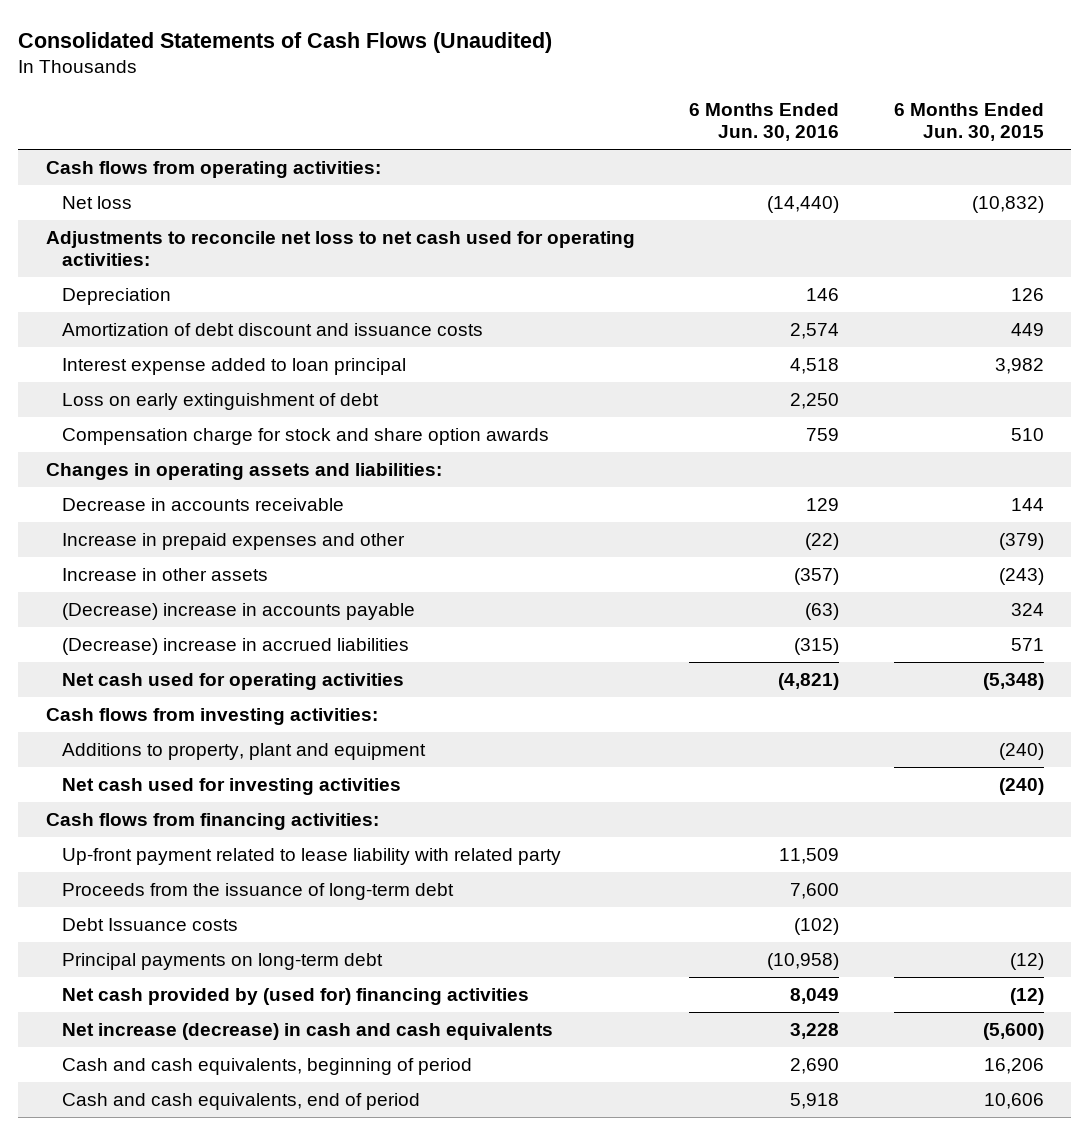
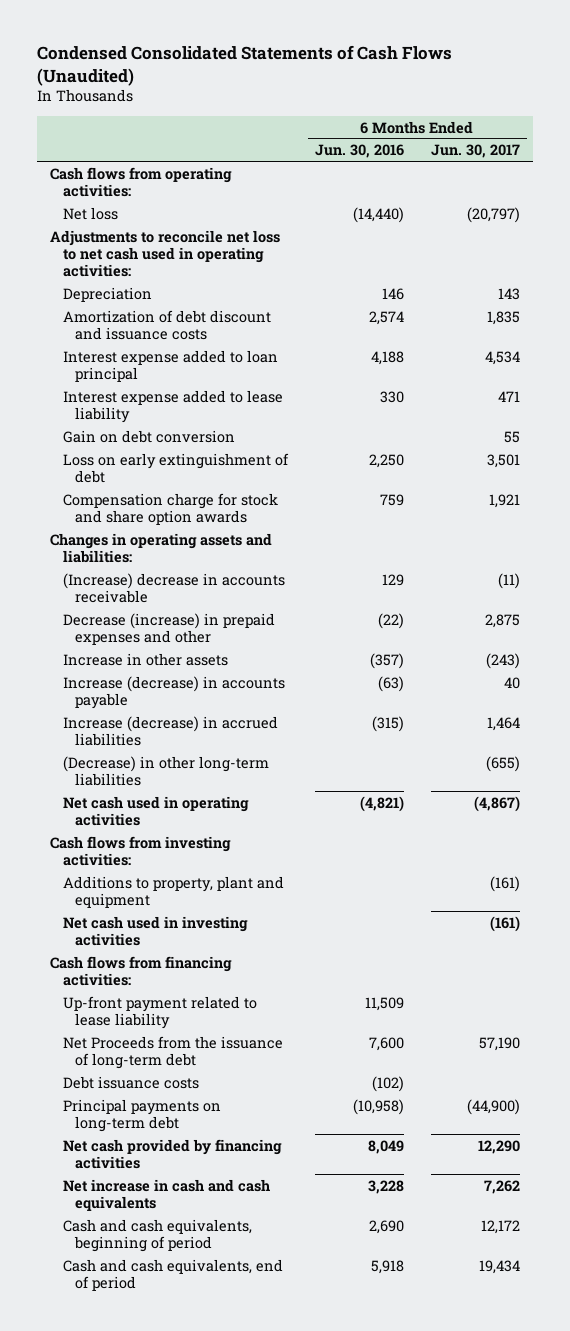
- Consolidated Statements of Cash Flows (Unaudited)
+ Condensed Consolidated Statements of Cash Flows (Unaudited)
- | 6 Months Ended Jun. 30, 2016 | 6 Months Ended Jun. 30, 2015
+ | 6 Months Ended Jun. 30, 2016 | 6 Months Ended Jun. 30, 2017
- Adjustments to reconcile net loss to net cash used for operating activities:
+ Adjustments to reconcile net loss to net cash used in operating activities:
- Interest expense added to loan principal | 4,518 | 3,982
+ Interest expense added to loan principal | 4,188 | 4,534
+ Interest expense added to lease liability | 330 | 471
+ Gain on debt conversion | | 55
- Decrease in accounts receivable | 129 | 144
- Increase in prepaid expenses and other | (22) | (379)
+ (Increase) decrease in accounts receivable | 129 | (11)
+ Decrease (increase) in prepaid expenses and other | (22) | 2,875
- (Decrease) increase in accounts payable | (63) | 324
- (Decrease) increase in accrued liabilities | (315) | 571
- Net cash used for operating activities | (4,821) | (5,348)
+ Increase (decrease) in accounts payable | (63) | 40
+ Increase (decrease) in accrued liabilities | (315) | 1,464
+ (Decrease) in other long-term liabilities | | (655)
+ Net cash used in operating activities | (4,821) | (4,867)
- Net cash used for investing activities | | (240)
+ Net cash used in investing activities | | (161)
- Up-front payment related to lease liability with related party | 11,509 |
- Proceeds from the issuance of long-term debt | 7,600 |
- Debt Issuance costs | (102) |
+ Up-front payment related to lease liability | 11,509 |
+ Net Proceeds from the issuance of long-term debt | 7,600 | 57,190
+ Debt issuance costs | (102) |
- Net cash provided by (used for) financing activities | 8,049 | (12)
- Net increase (decrease) in cash and cash equivalents | 3,228 | (5,600)
+ Net cash provided by financing activities | 8,049 | 12,290
+ Net increase in cash and cash equivalents | 3,228 | 7,262

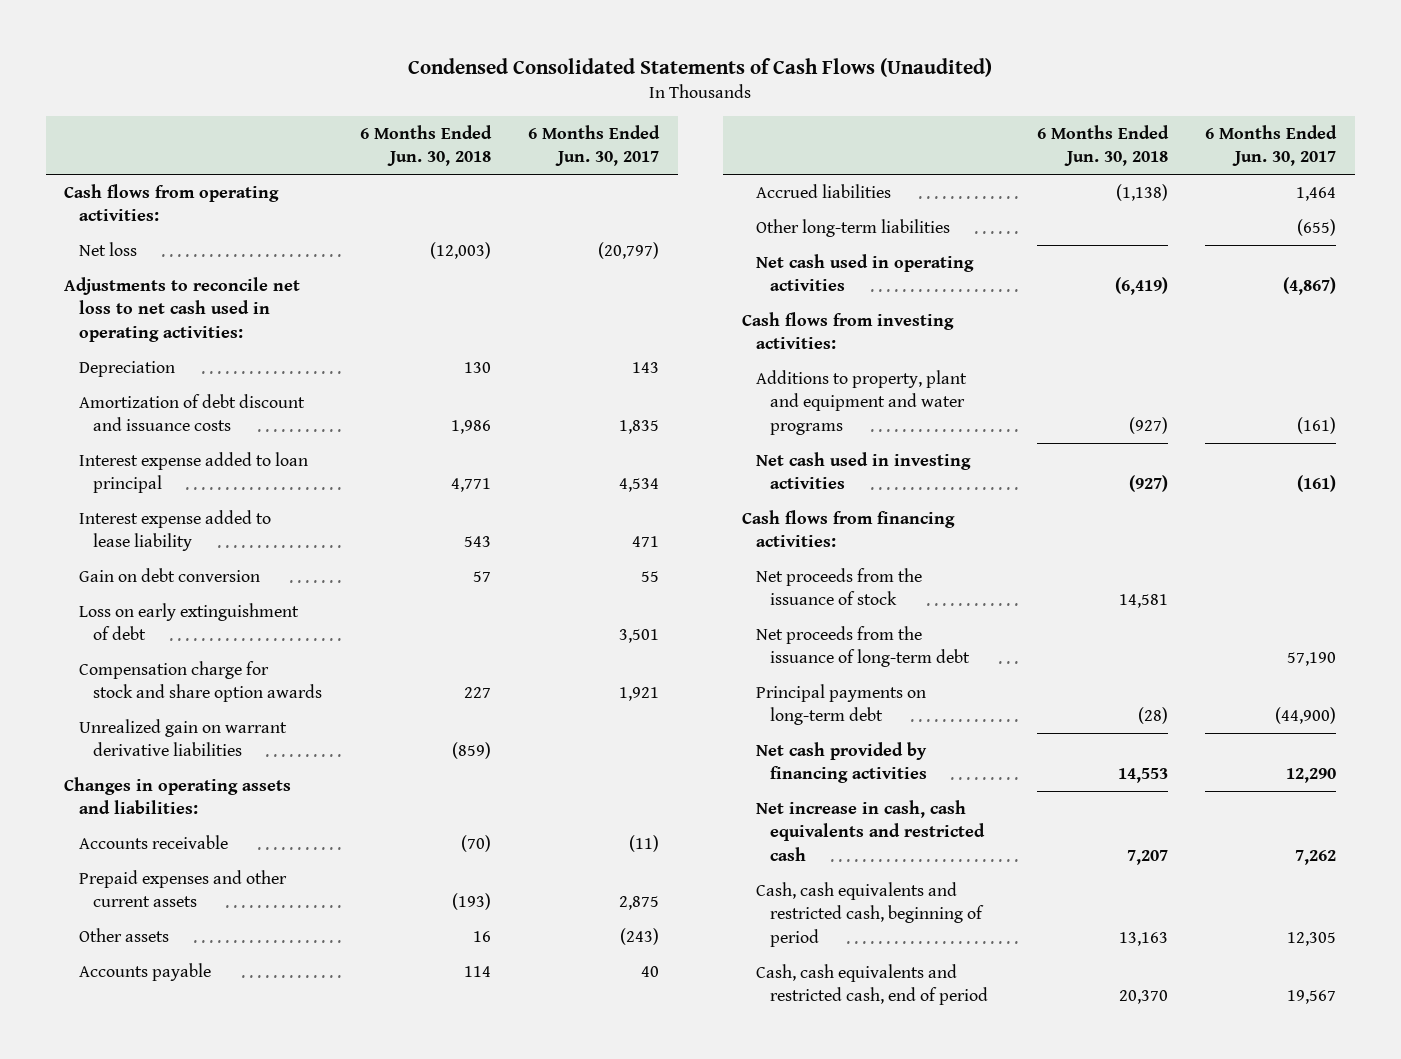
- | 6 Months Ended Jun. 30, 2016 | 6 Months Ended Jun. 30, 2017
+ | 6 Months Ended Jun. 30, 2018 | 6 Months Ended Jun. 30, 2017
+ Unrealized gain on warrant derivative liabilities | (859) |
- (Increase) decrease in accounts receivable | 129 | (11)
- Decrease (increase) in prepaid expenses and other | (22) | 2,875
- Increase in other assets | (357) | (243)
- Increase (decrease) in accounts payable | (63) | 40
- Increase (decrease) in accrued liabilities | (315) | 1,464
- (Decrease) in other long-term liabilities | | (655)
+ Accounts receivable | (70) | (11)
+ Prepaid expenses and other current assets | (193) | 2,875
+ Other assets | 16 | (243)
+ Accounts payable | 114 | 40
+ Accrued liabilities | (1,138) | 1,464
+ Other long-term liabilities | | (655)
- Additions to property, plant and equipment | | (161)
+ Additions to property, plant and equipment and water programs | (927) | (161)
- Up-front payment related to lease liability | 11,509 |
- Net Proceeds from the issuance of long-term debt | 7,600 | 57,190
- Debt issuance costs | (102) |
+ Net proceeds from the issuance of stock | 14,581 |
+ Net proceeds from the issuance of long-term debt | | 57,190
- Net increase in cash and cash equivalents | 3,228 | 7,262
- Cash and cash equivalents, beginning of period | 2,690 | 12,172
- Cash and cash equivalents, end of period | 5,918 | 19,434
+ Net increase in cash, cash equivalents and restricted cash | 7,207 | 7,262
+ Cash, cash equivalents and restricted cash, beginning of period | 13,163 | 12,305
+ Cash, cash equivalents and restricted cash, end of period | 20,370 | 19,567

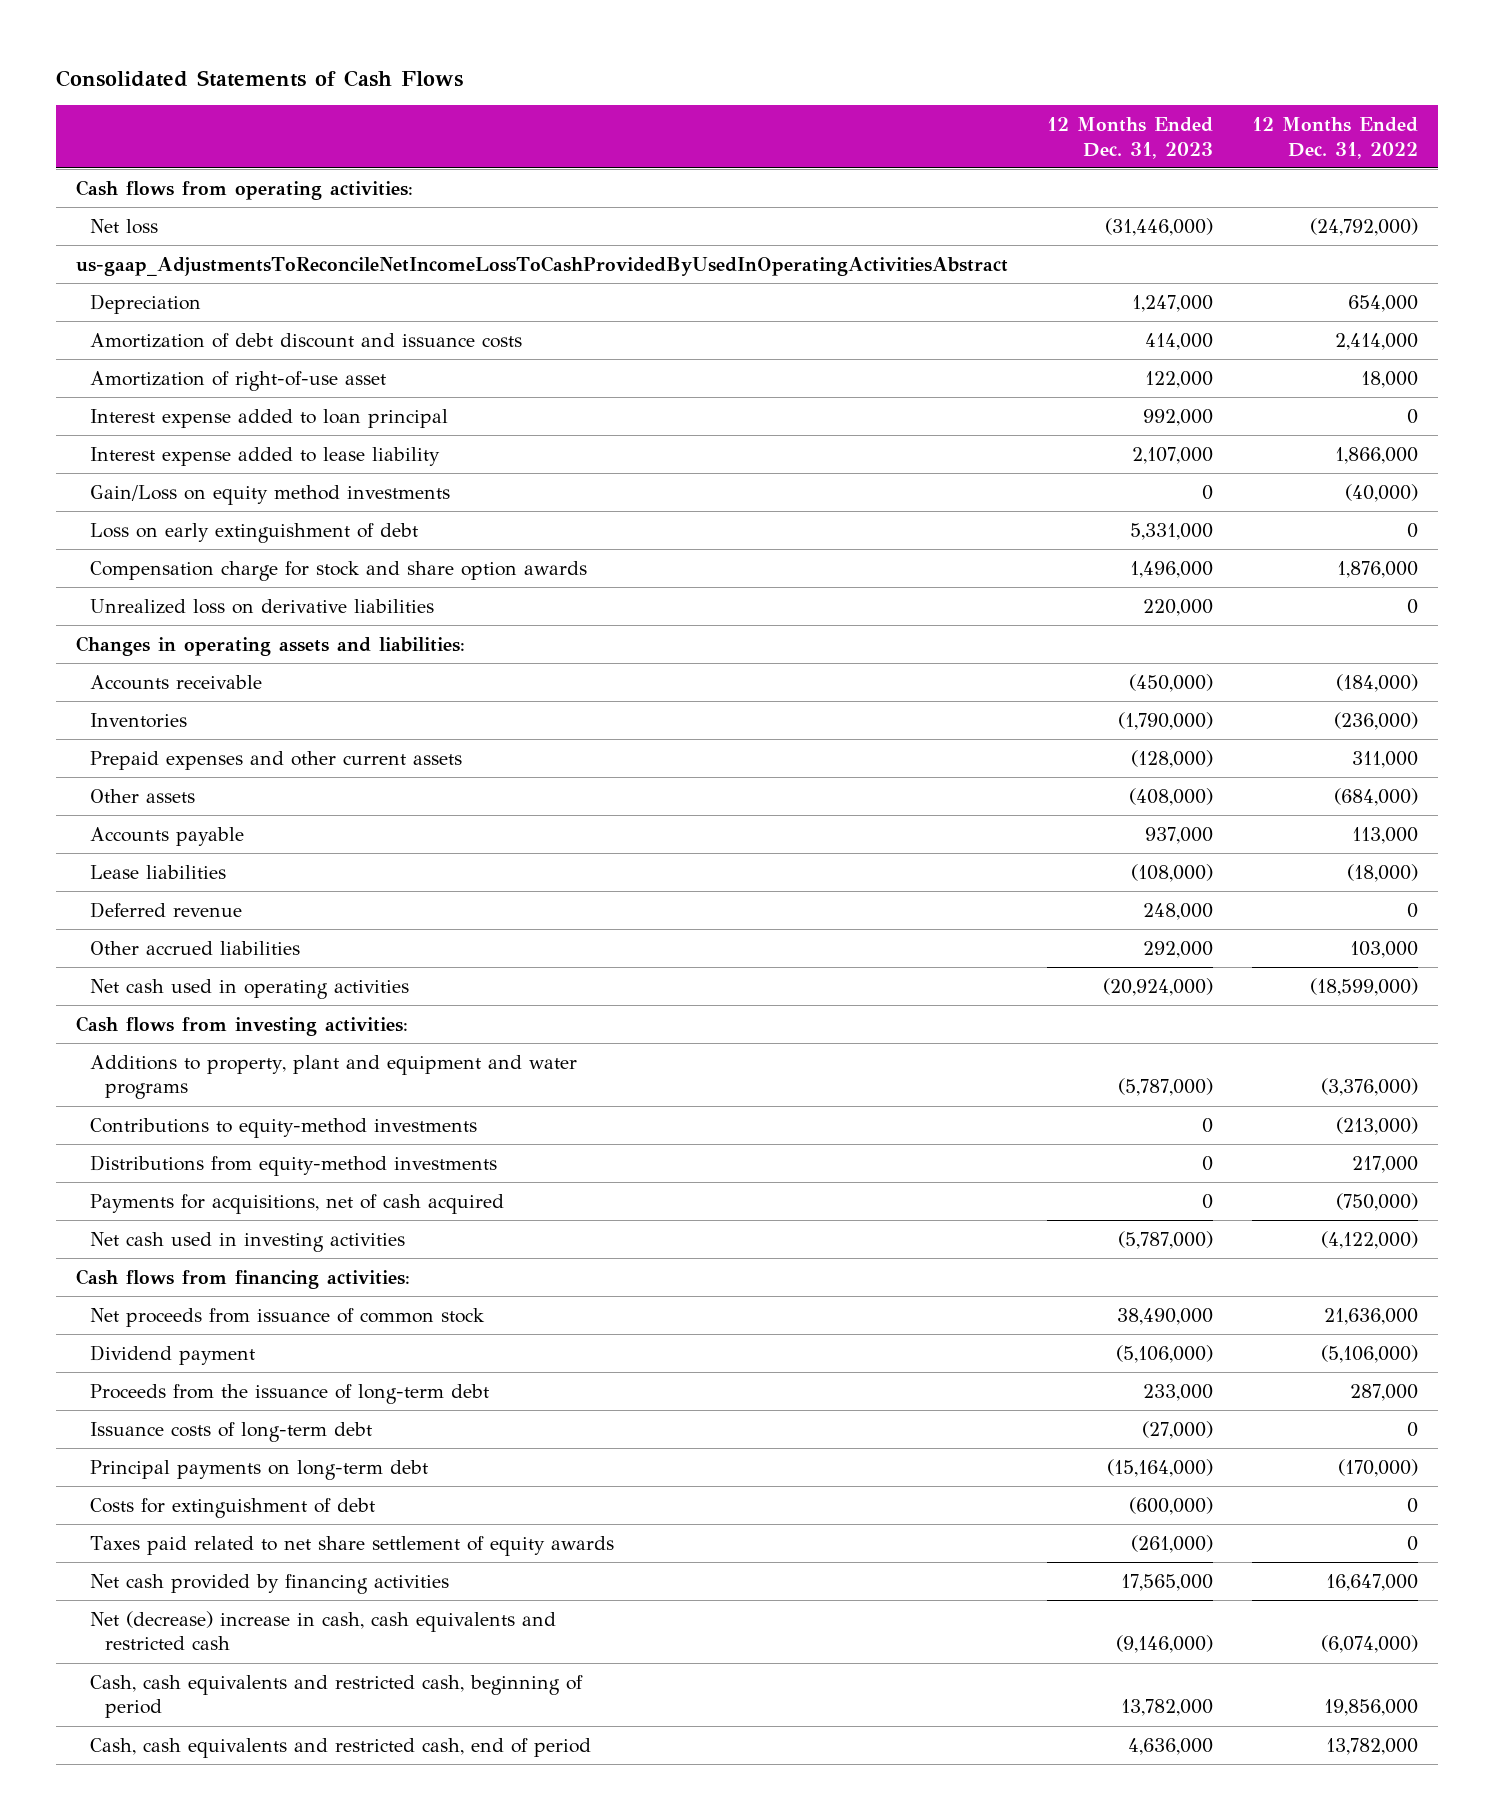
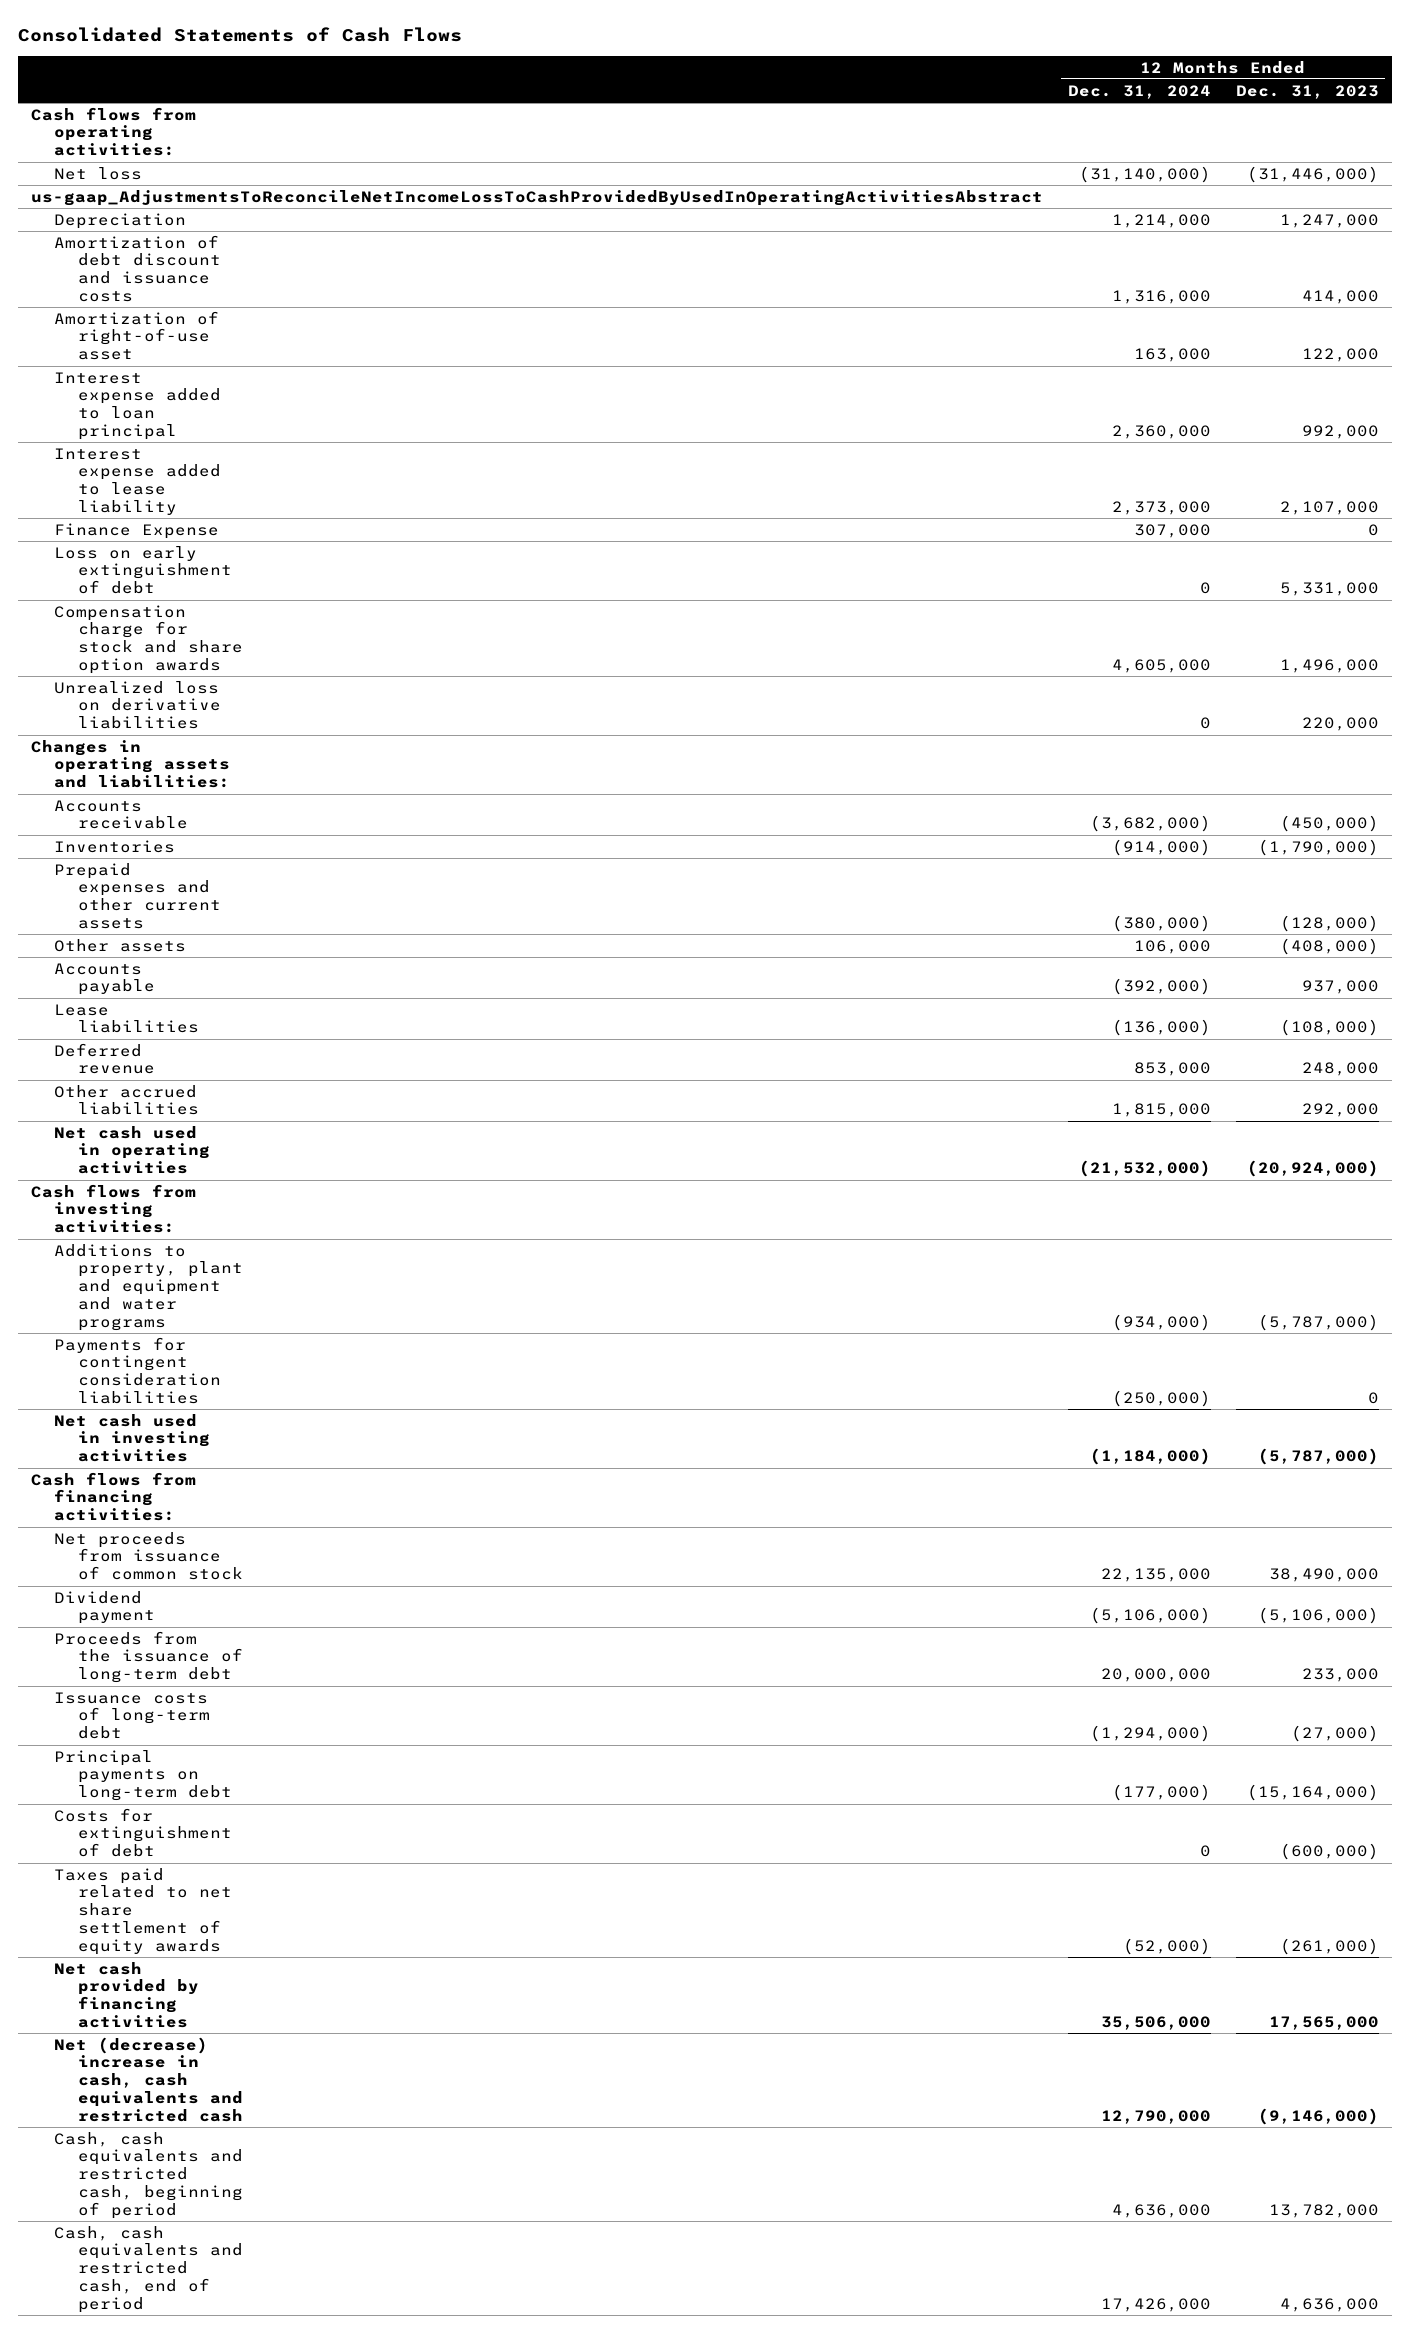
- | 12 Months Ended Dec. 31, 2023 | 12 Months Ended Dec. 31, 2022
+ | 12 Months Ended Dec. 31, 2024 | 12 Months Ended Dec. 31, 2023
- Gain/Loss on equity method investments | 0 | (40,000)
+ Finance Expense | 307,000 | 0
- Contributions to equity-method investments | 0 | (213,000)
- Distributions from equity-method investments | 0 | 217,000
- Payments for acquisitions, net of cash acquired | 0 | (750,000)
+ Payments for contingent consideration liabilities | (250,000) | 0

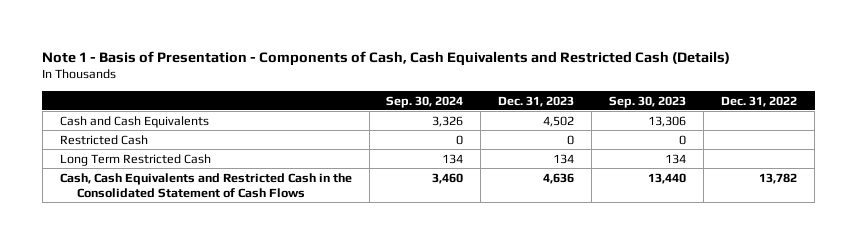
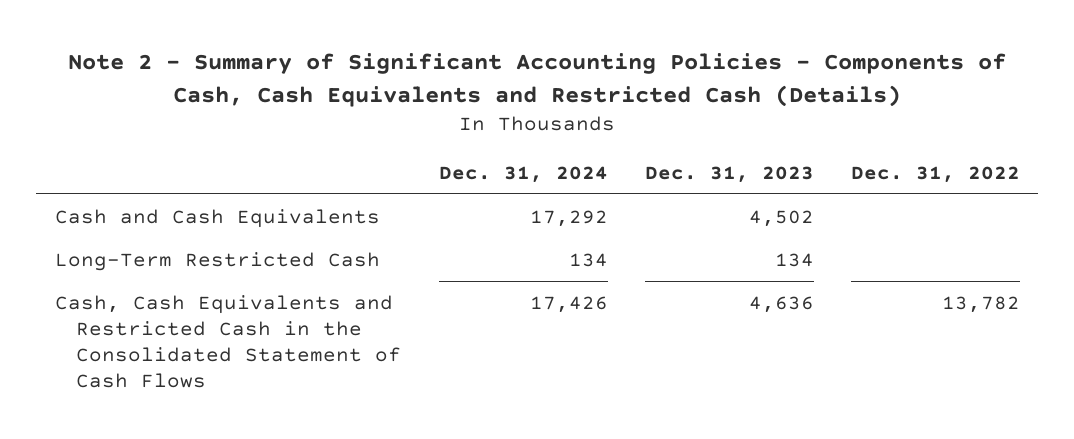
- Note 1 - Basis of Presentation - Components of Cash, Cash Equivalents and Restricted Cash (Details)
+ Note 2 - Summary of Significant Accounting Policies - Components of Cash, Cash Equivalents and Restricted Cash (Details)
- | Sep. 30, 2024 | Dec. 31, 2023 | Sep. 30, 2023 | Dec. 31, 2022
+ | Dec. 31, 2024 | Dec. 31, 2023 | Dec. 31, 2022
- Restricted Cash | 0 | 0 | 0 |
- Long Term Restricted Cash | 134 | 134 | 134 |
+ Long-Term Restricted Cash | 134 | 134 |

